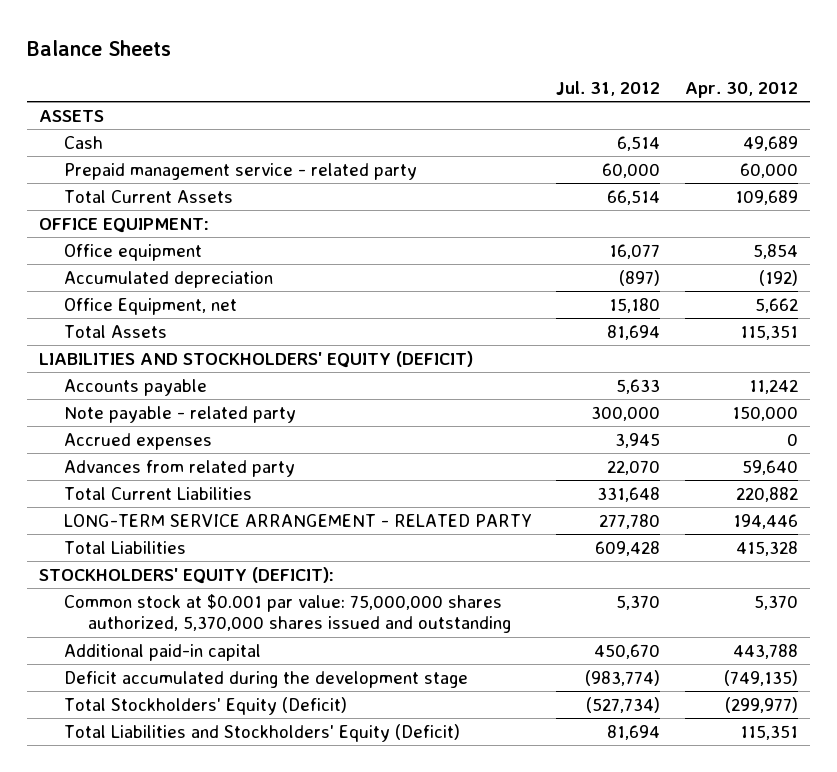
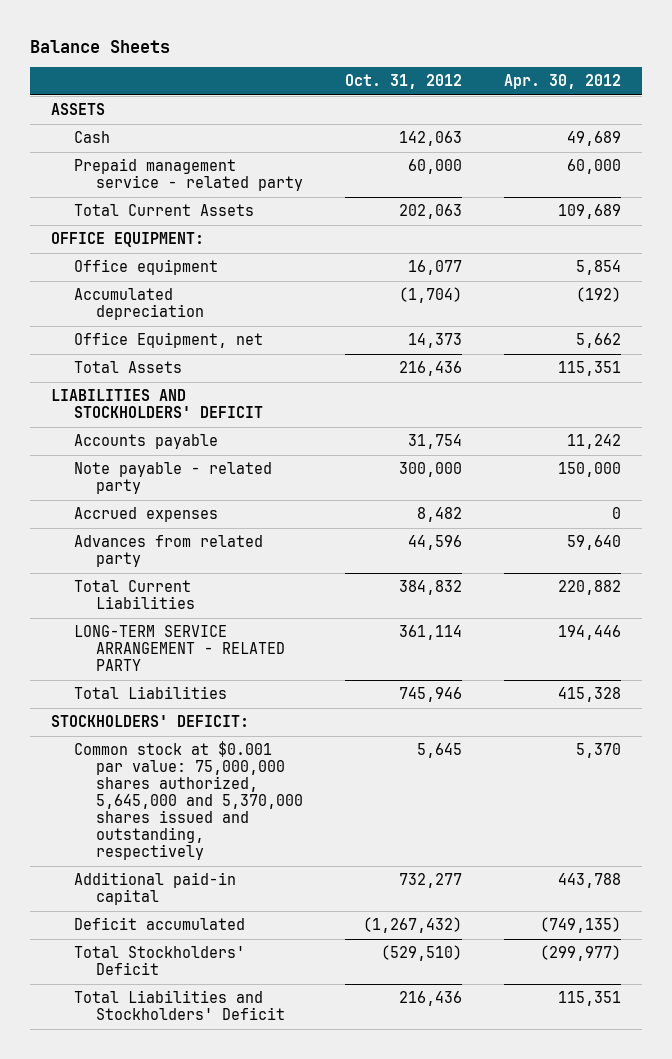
- | Jul. 31, 2012 | Apr. 30, 2012
+ | Oct. 31, 2012 | Apr. 30, 2012
- LIABILITIES AND STOCKHOLDERS' EQUITY (DEFICIT)
+ LIABILITIES AND STOCKHOLDERS' DEFICIT
- STOCKHOLDERS' EQUITY (DEFICIT):
- Common stock at $0.001 par value: 75,000,000 shares authorized, 5,370,000 shares issued and outstanding | 5,370 | 5,370
+ STOCKHOLDERS' DEFICIT:
+ Common stock at $0.001 par value: 75,000,000 shares authorized, 5,645,000 and 5,370,000 shares issued and outstanding, respectively | 5,645 | 5,370
- Deficit accumulated during the development stage | (983,774) | (749,135)
- Total Stockholders' Equity (Deficit) | (527,734) | (299,977)
- Total Liabilities and Stockholders' Equity (Deficit) | 81,694 | 115,351
+ Deficit accumulated | (1,267,432) | (749,135)
+ Total Stockholders' Deficit | (529,510) | (299,977)
+ Total Liabilities and Stockholders' Deficit | 216,436 | 115,351

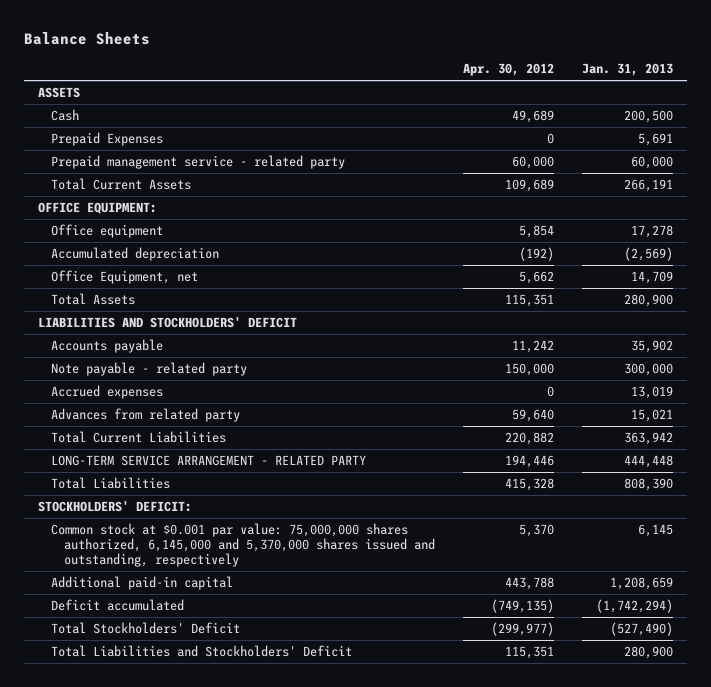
- | Oct. 31, 2012 | Apr. 30, 2012
+ | Apr. 30, 2012 | Jan. 31, 2013
+ Prepaid Expenses | 0 | 5,691
- Common stock at $0.001 par value: 75,000,000 shares authorized, 5,645,000 and 5,370,000 shares issued and outstanding, respectively | 5,645 | 5,370
+ Common stock at $0.001 par value: 75,000,000 shares authorized, 6,145,000 and 5,370,000 shares issued and outstanding, respectively | 5,370 | 6,145

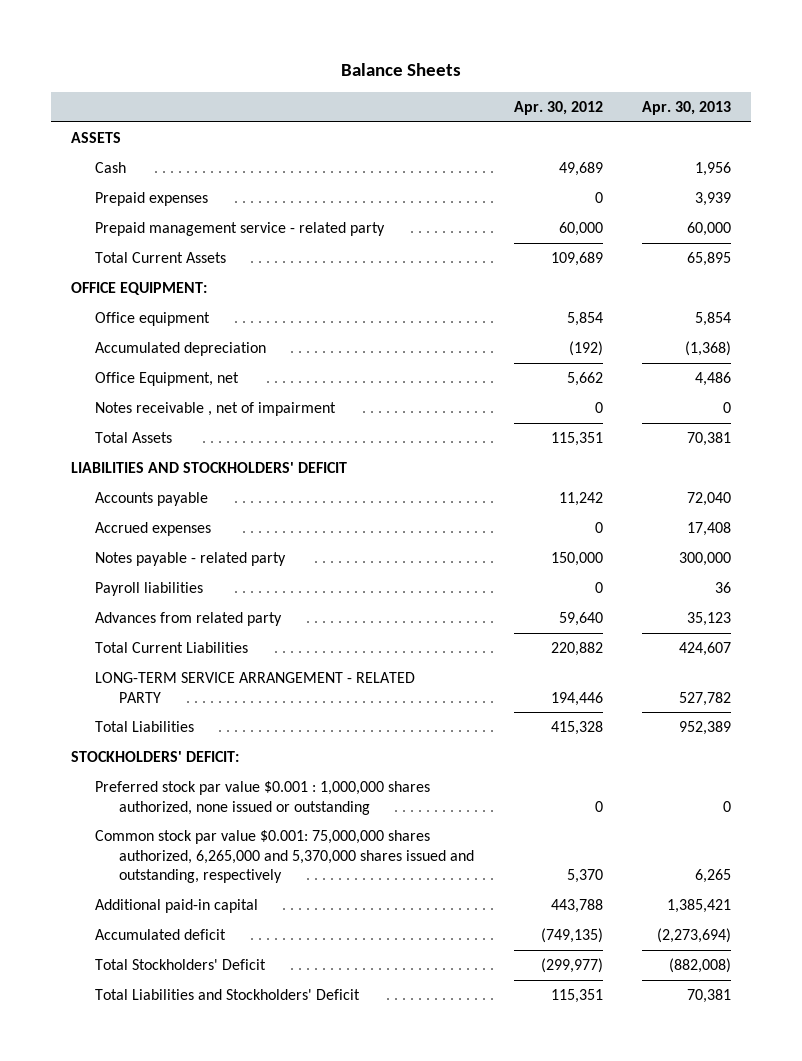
- | Apr. 30, 2012 | Jan. 31, 2013
+ | Apr. 30, 2012 | Apr. 30, 2013
- Prepaid Expenses | 0 | 5,691
+ Prepaid expenses | 0 | 3,939
+ Notes receivable , net of impairment | 0 | 0
- Note payable - related party | 150,000 | 300,000
+ Notes payable - related party | 150,000 | 300,000
+ Payroll liabilities | 0 | 36
- Common stock at $0.001 par value: 75,000,000 shares authorized, 6,145,000 and 5,370,000 shares issued and outstanding, respectively | 5,370 | 6,145
+ Preferred stock par value $0.001 : 1,000,000 shares authorized, none issued or outstanding | 0 | 0
+ Common stock par value $0.001: 75,000,000 shares authorized, 6,265,000 and 5,370,000 shares issued and outstanding, respectively | 5,370 | 6,265
- Deficit accumulated | (749,135) | (1,742,294)
+ Accumulated deficit | (749,135) | (2,273,694)

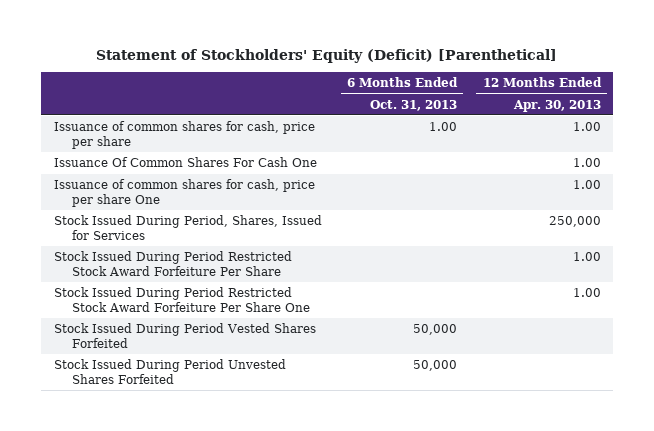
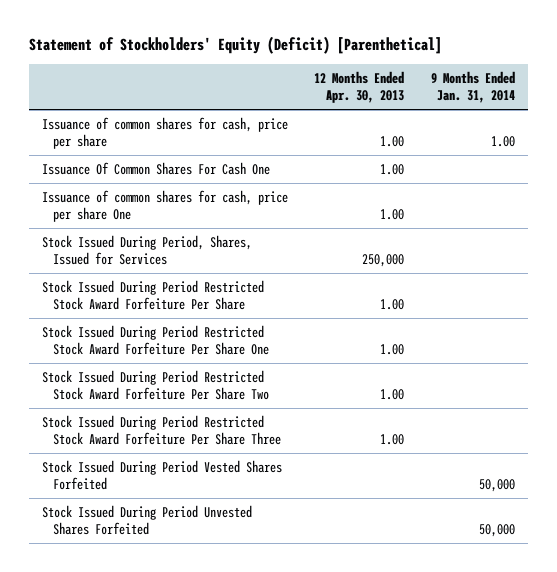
- | 6 Months Ended Oct. 31, 2013 | 12 Months Ended Apr. 30, 2013
+ | 12 Months Ended Apr. 30, 2013 | 9 Months Ended Jan. 31, 2014
+ Stock Issued During Period Restricted Stock Award Forfeiture Per Share Two | 1.00 |
+ Stock Issued During Period Restricted Stock Award Forfeiture Per Share Three | 1.00 |

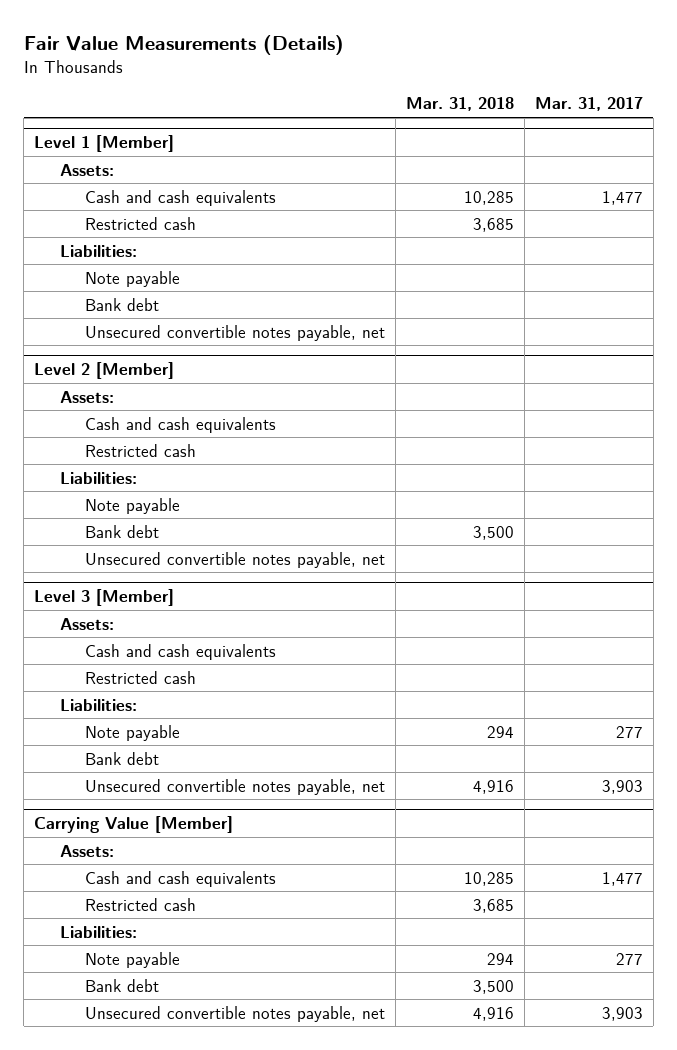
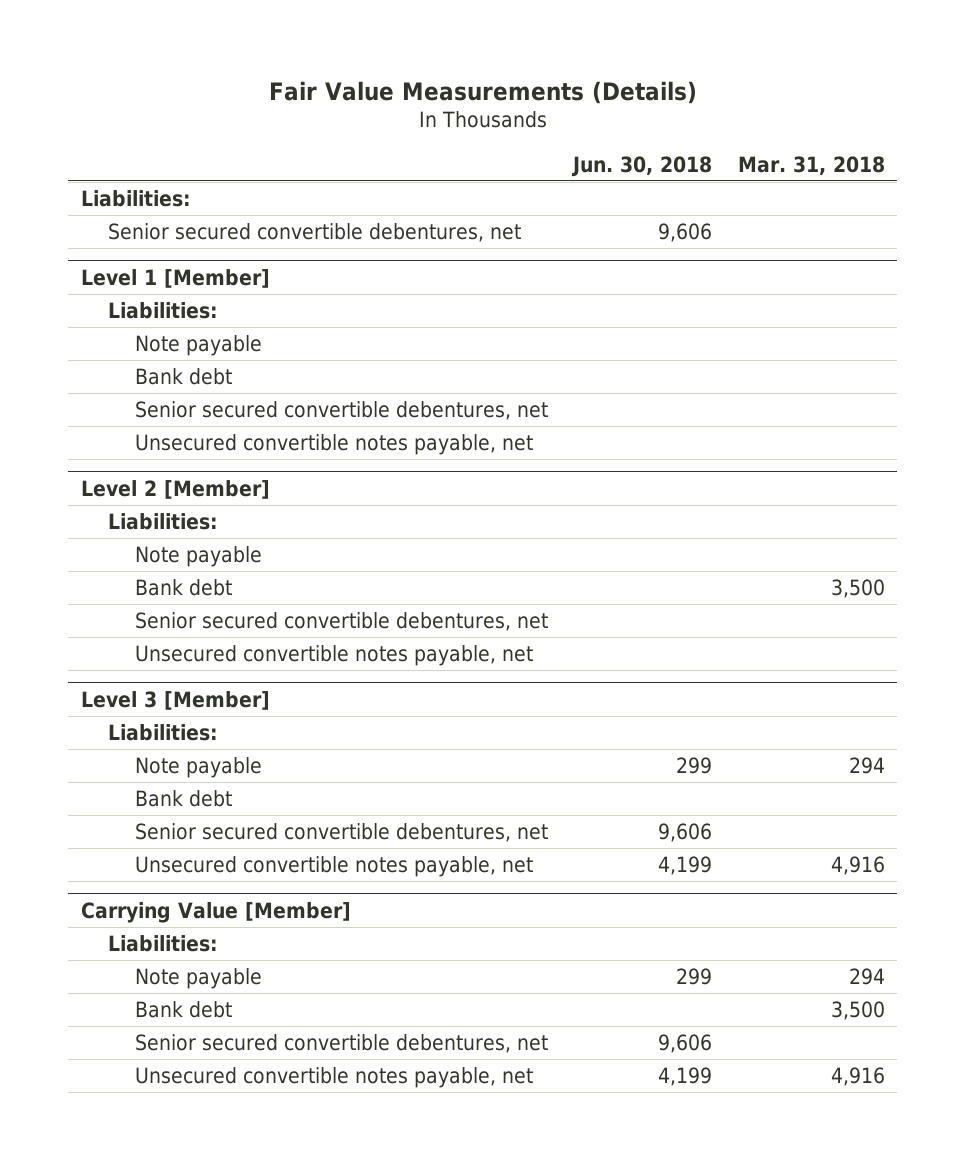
- | Mar. 31, 2018 | Mar. 31, 2017
+ | Jun. 30, 2018 | Mar. 31, 2018
+ Liabilities:
+ Senior secured convertible debentures, net | 9,606 |
@ Level 1 [Member]
- Assets:
- Cash and cash equivalents | 10,285 | 1,477
- Restricted cash | 3,685 |
+ Senior secured convertible debentures, net
@ Level 2 [Member]
- Assets:
- Cash and cash equivalents
- Restricted cash
+ Senior secured convertible debentures, net
@ Level 3 [Member]
- Assets:
- Cash and cash equivalents
- Restricted cash
+ Senior secured convertible debentures, net | 9,606 |
@ Carrying Value [Member]
- Assets:
- Cash and cash equivalents | 10,285 | 1,477
- Restricted cash | 3,685 |
+ Senior secured convertible debentures, net | 9,606 |

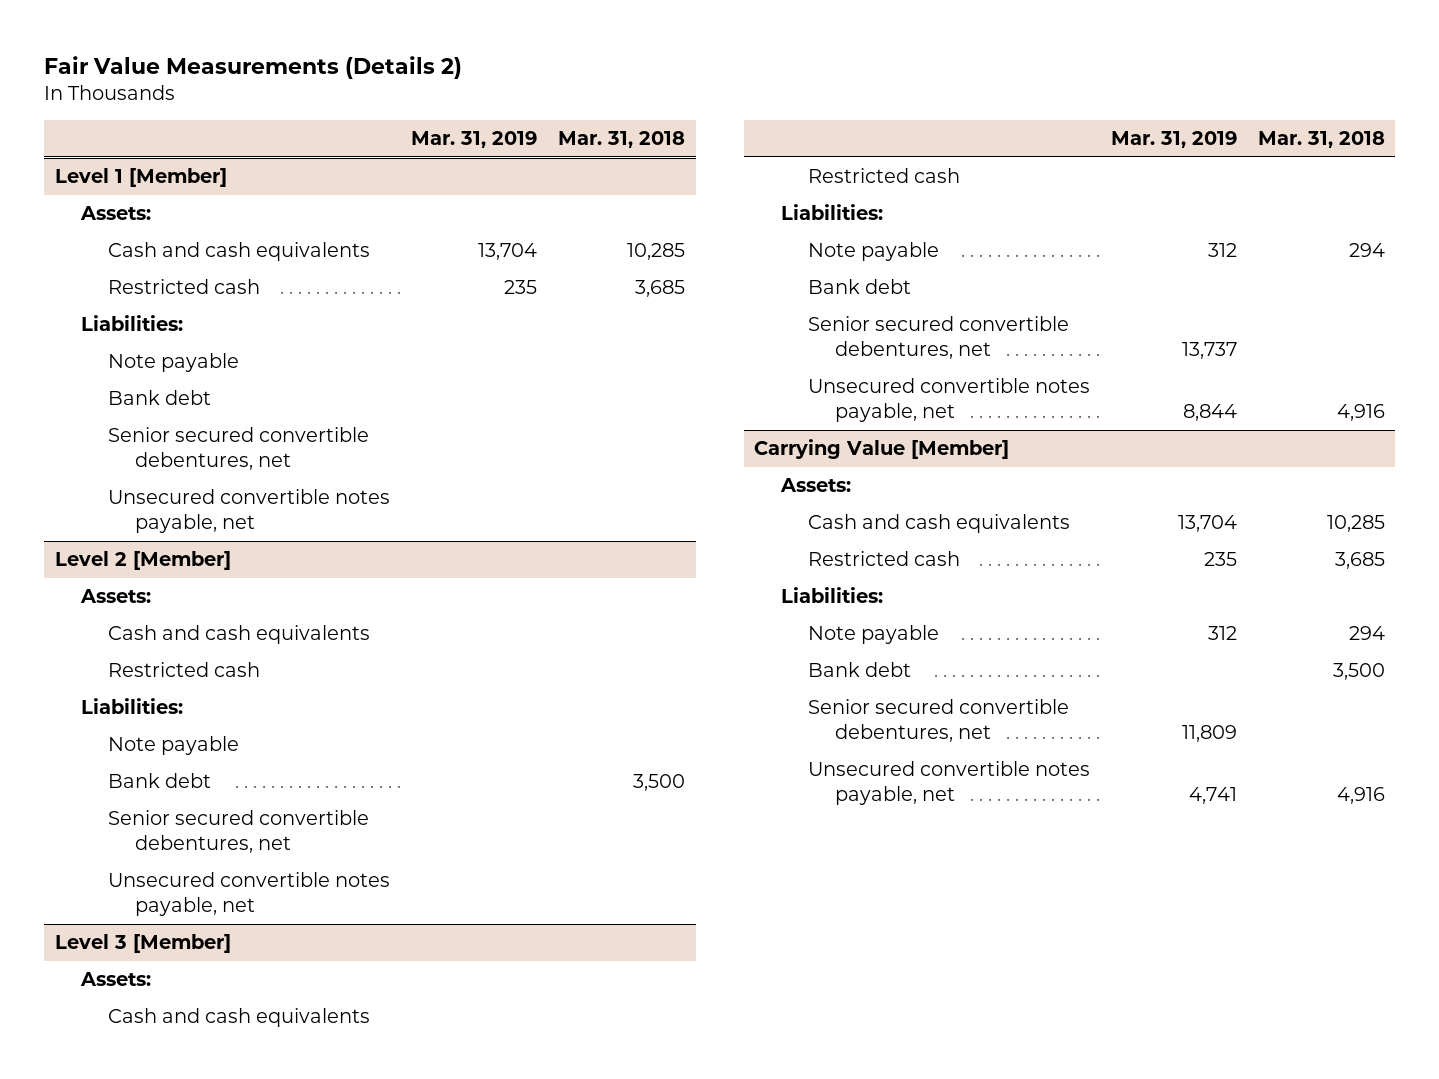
- Fair Value Measurements (Details)
+ Fair Value Measurements (Details 2)
- | Jun. 30, 2018 | Mar. 31, 2018
+ | Mar. 31, 2019 | Mar. 31, 2018
- Liabilities:
- Senior secured convertible debentures, net | 9,606 |
@ Level 1 [Member]
+ Assets:
+ Cash and cash equivalents | 13,704 | 10,285
+ Restricted cash | 235 | 3,685
@ Level 2 [Member]
+ Assets:
+ Cash and cash equivalents
+ Restricted cash
@ Level 3 [Member]
+ Assets:
+ Cash and cash equivalents
+ Restricted cash
@ Carrying Value [Member]
+ Assets:
+ Cash and cash equivalents | 13,704 | 10,285
+ Restricted cash | 235 | 3,685

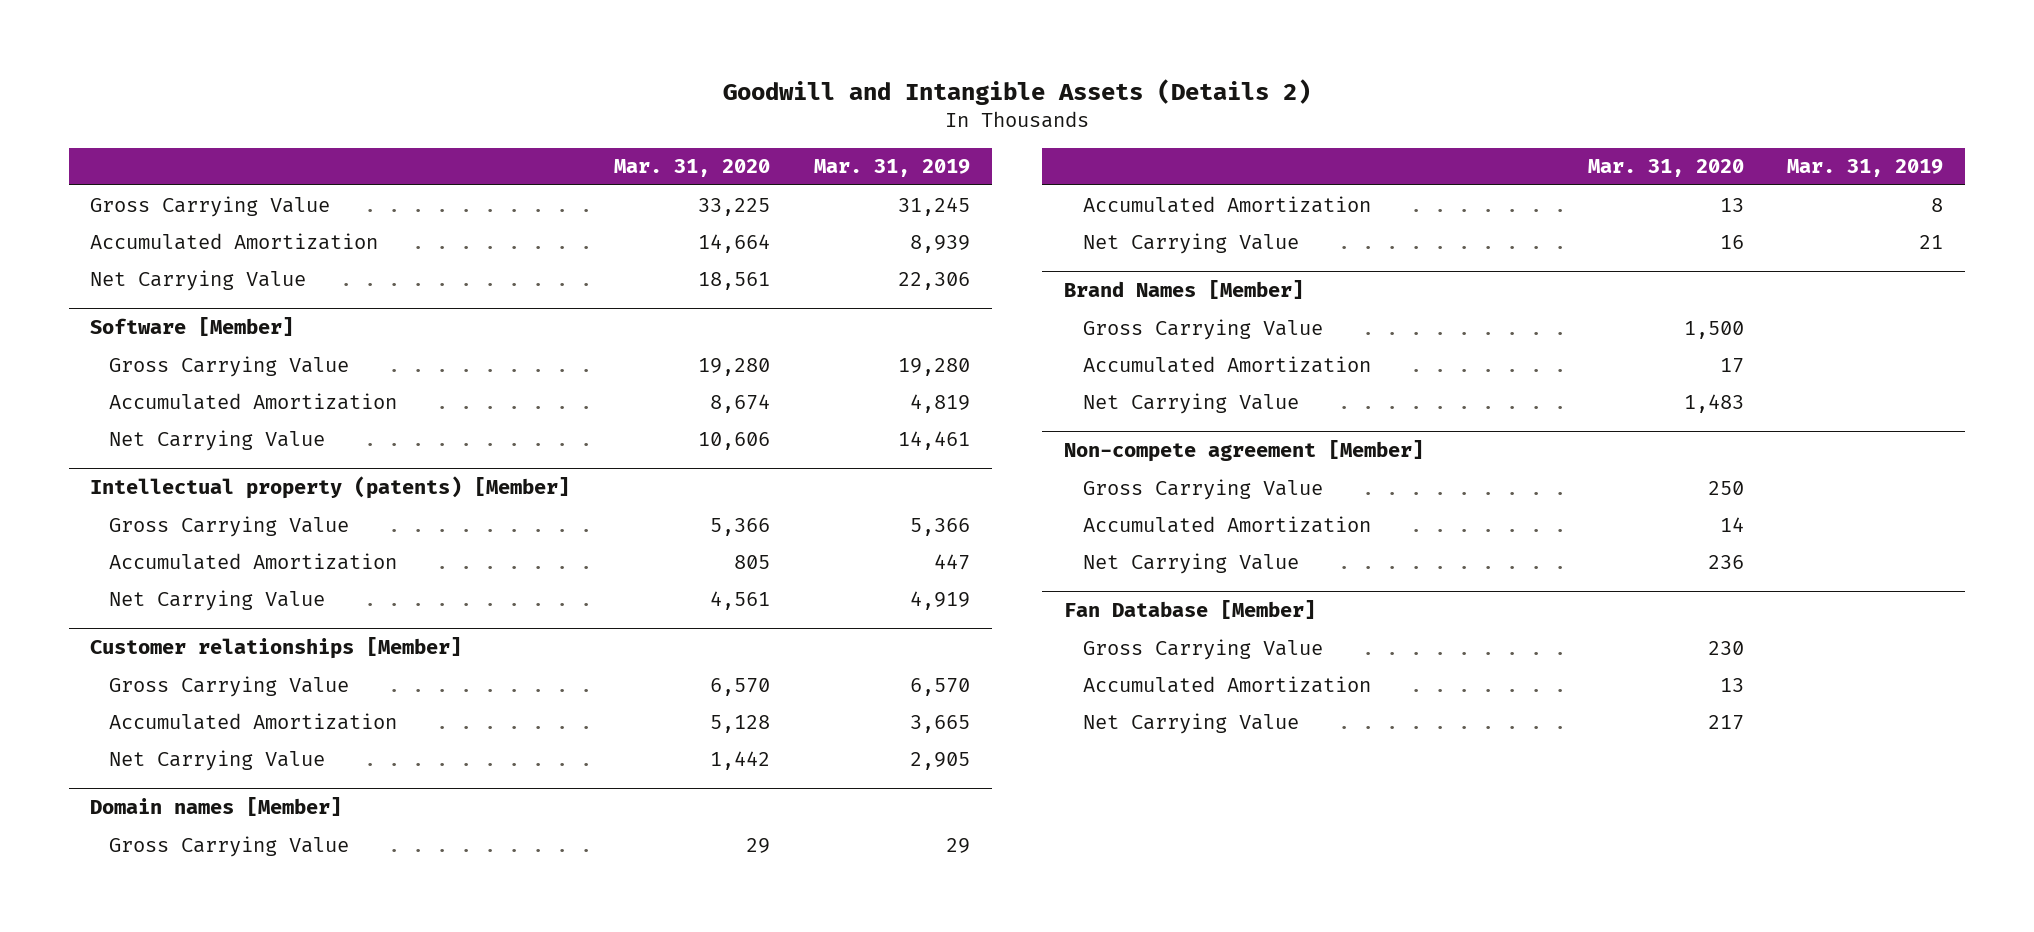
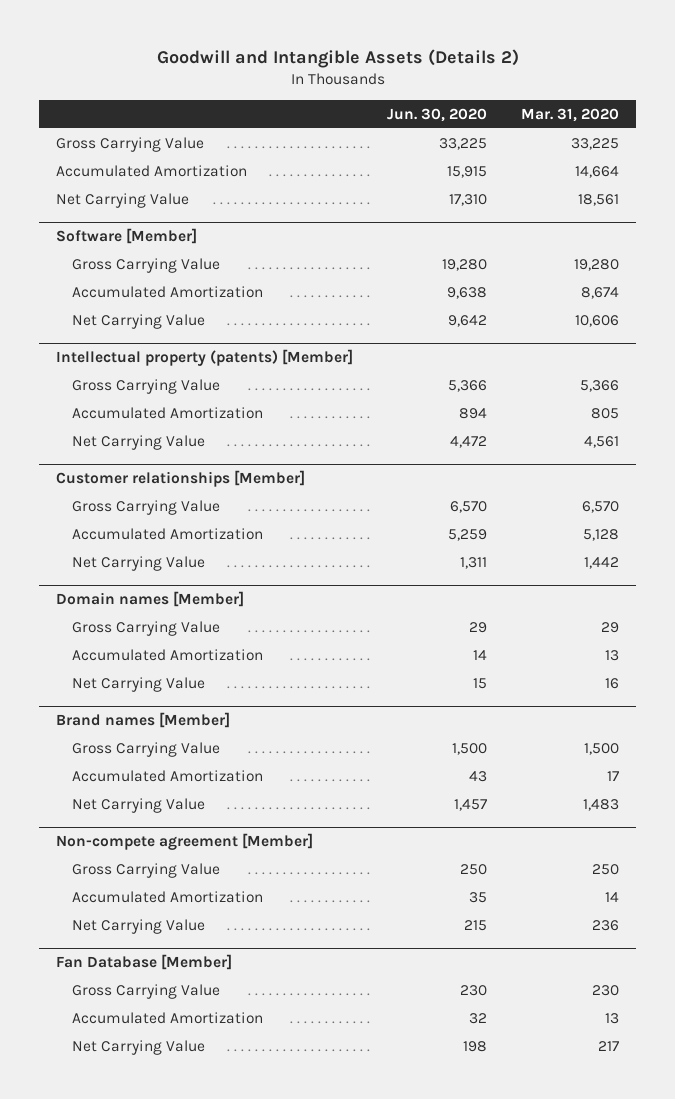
- | Mar. 31, 2020 | Mar. 31, 2019
+ | Jun. 30, 2020 | Mar. 31, 2020
- Brand Names [Member]
+ Brand names [Member]

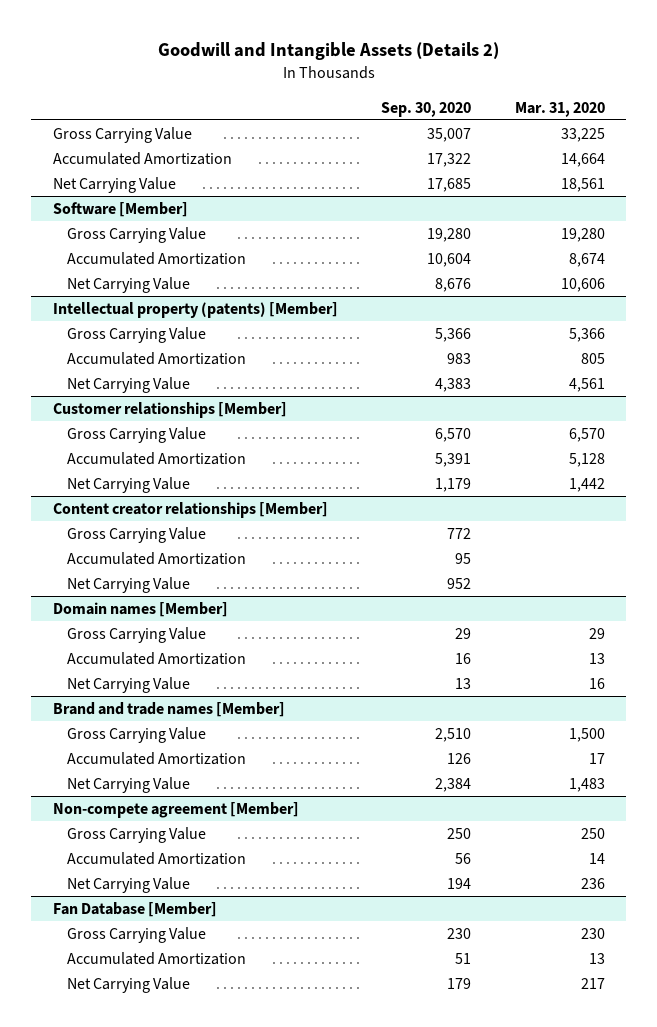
- | Jun. 30, 2020 | Mar. 31, 2020
+ | Sep. 30, 2020 | Mar. 31, 2020
+ Content creator relationships [Member]
+ Gross Carrying Value | 772 |
+ Accumulated Amortization | 95 |
+ Net Carrying Value | 952 |
- Brand names [Member]
+ Brand and trade names [Member]

